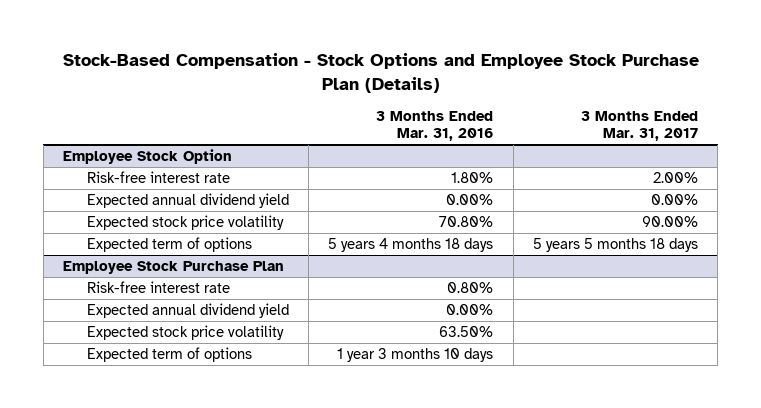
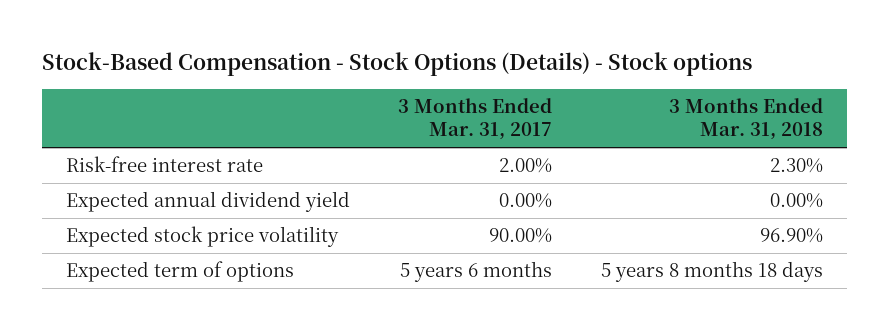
- Stock-Based Compensation - Stock Options and Employee Stock Purchase Plan (Details)
+ Stock-Based Compensation - Stock Options (Details) - Stock options
- | 3 Months Ended Mar. 31, 2016 | 3 Months Ended Mar. 31, 2017
+ | 3 Months Ended Mar. 31, 2017 | 3 Months Ended Mar. 31, 2018
- Employee Stock Option
- Expected term of options | 5 years 4 months 18 days | 5 years 5 months 18 days
- Employee Stock Purchase Plan
- Risk-free interest rate | 0.80% |
- Expected annual dividend yield | 0.00% |
- Expected stock price volatility | 63.50% |
- Expected term of options | 1 year 3 months 10 days |
+ Expected term of options | 5 years 6 months | 5 years 8 months 18 days

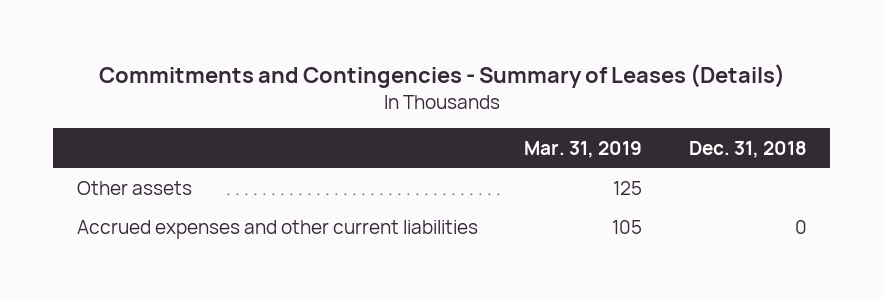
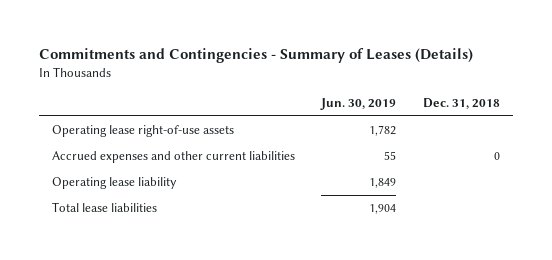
- | Mar. 31, 2019 | Dec. 31, 2018
+ | Jun. 30, 2019 | Dec. 31, 2018
- Other assets | 125 |
+ Operating lease right-of-use assets | 1,782 |
+ Operating lease liability | 1,849 |
+ Total lease liabilities | 1,904 |

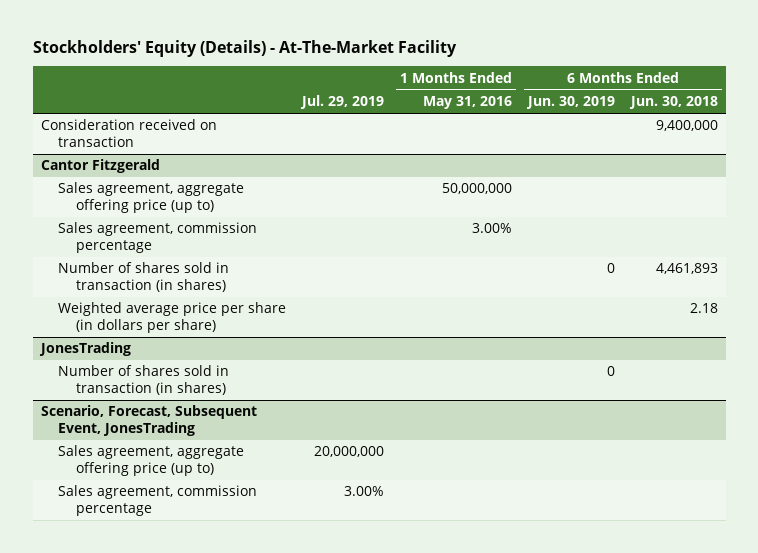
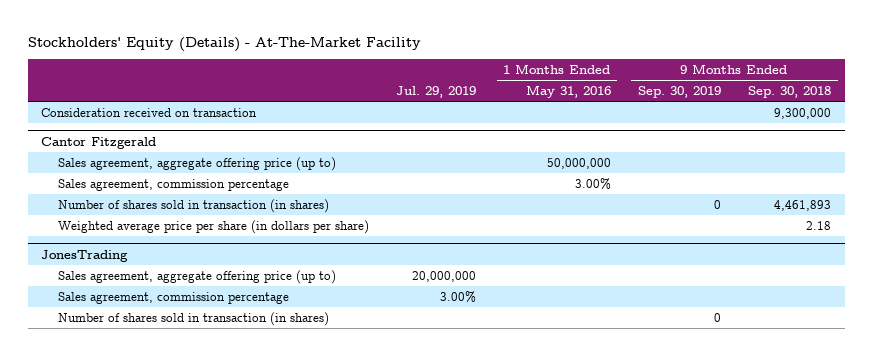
- | Jul. 29, 2019 | 1 Months Ended May 31, 2016 | 6 Months Ended Jun. 30, 2019 | 6 Months Ended Jun. 30, 2018
+ | Jul. 29, 2019 | 1 Months Ended May 31, 2016 | 9 Months Ended Sep. 30, 2019 | 9 Months Ended Sep. 30, 2018
@ JonesTrading
+ Sales agreement, aggregate offering price (up to) | 20,000,000 | | |
+ Sales agreement, commission percentage | 3.00% | | |
- Scenario, Forecast, Subsequent Event, JonesTrading
- Sales agreement, aggregate offering price (up to) | 20,000,000 | | |
- Sales agreement, commission percentage | 3.00% | | |

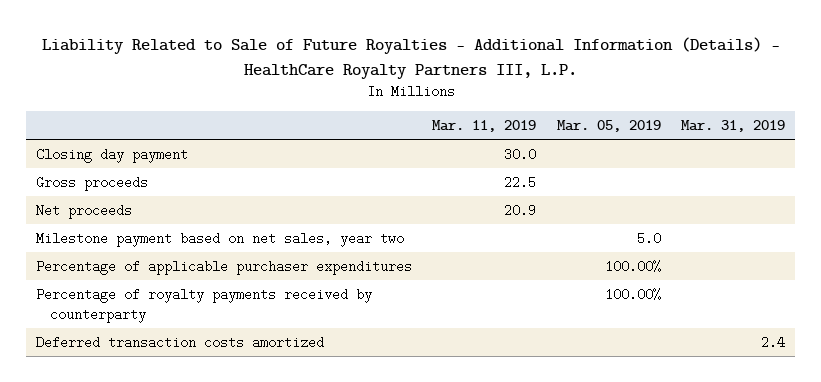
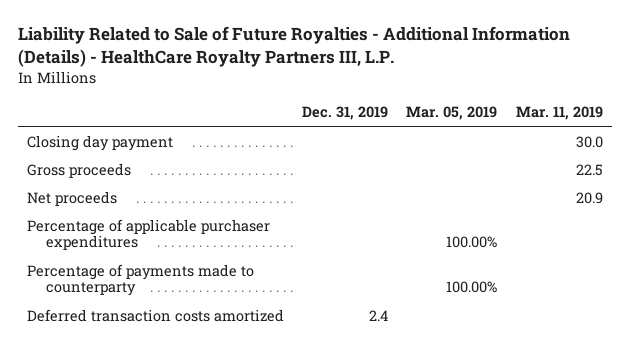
- | Mar. 11, 2019 | Mar. 05, 2019 | Mar. 31, 2019
+ | Dec. 31, 2019 | Mar. 05, 2019 | Mar. 11, 2019
- Milestone payment based on net sales, year two | | 5.0 |
- Percentage of royalty payments received by counterparty | | 100.00% |
+ Percentage of payments made to counterparty | | 100.00% |

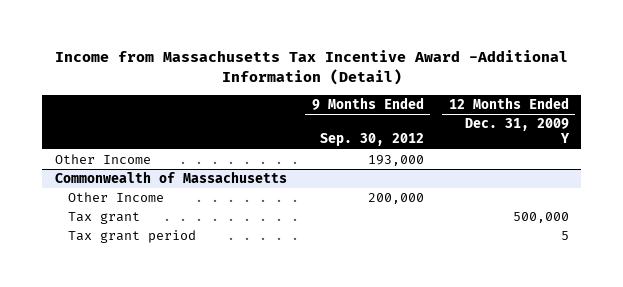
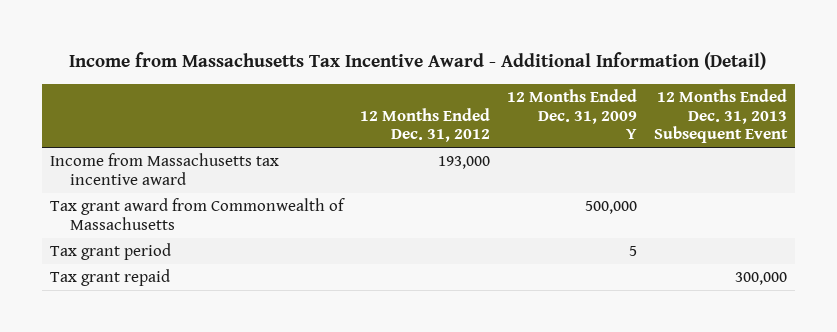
- Income from Massachusetts Tax Incentive Award -Additional Information (Detail)
+ Income from Massachusetts Tax Incentive Award - Additional Information (Detail)
- | 9 Months Ended Sep. 30, 2012 | 12 Months Ended Dec. 31, 2009 Y
+ | 12 Months Ended Dec. 31, 2012 | 12 Months Ended Dec. 31, 2009 Y | 12 Months Ended Dec. 31, 2013 Subsequent Event
- Other Income | 193,000 |
- Commonwealth of Massachusetts
- Other Income | 200,000 |
- Tax grant | | 500,000
- Tax grant period | | 5
+ Income from Massachusetts tax incentive award | 193,000 | |
+ Tax grant award from Commonwealth of Massachusetts | | 500,000 |
+ Tax grant period | | 5 |
+ Tax grant repaid | | | 300,000

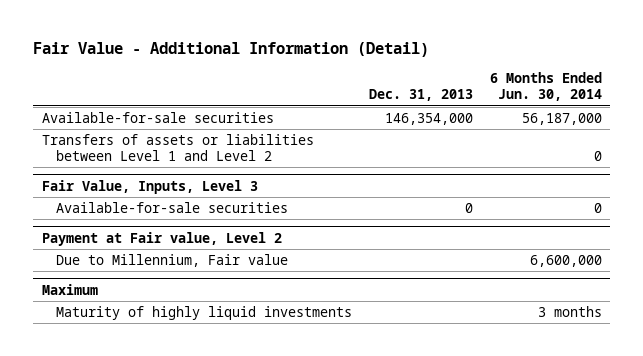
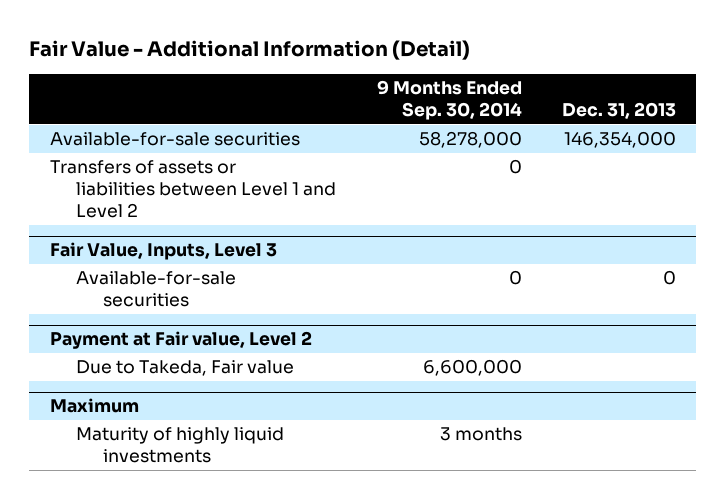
- | Dec. 31, 2013 | 6 Months Ended Jun. 30, 2014
+ | 9 Months Ended Sep. 30, 2014 | Dec. 31, 2013
@ Payment at Fair value, Level 2
- Due to Millennium, Fair value | | 6,600,000
+ Due to Takeda, Fair value | 6,600,000 |

